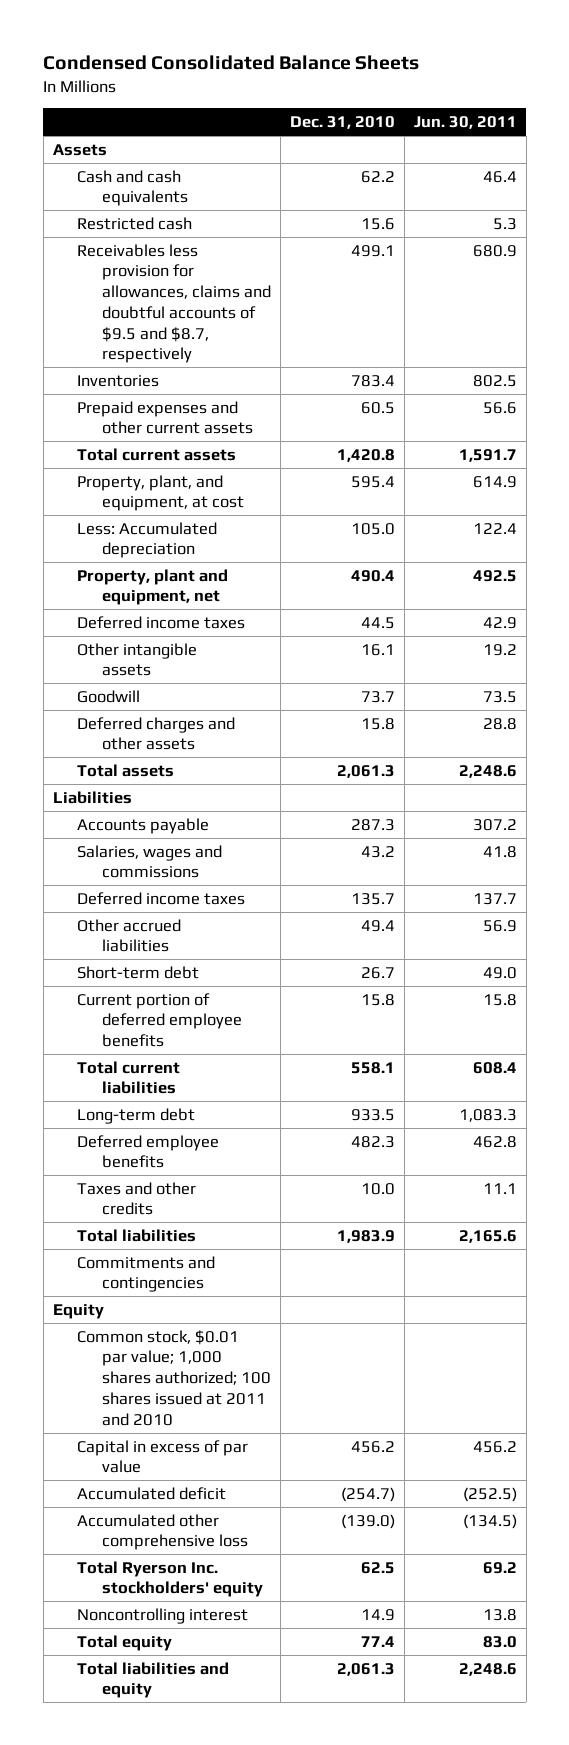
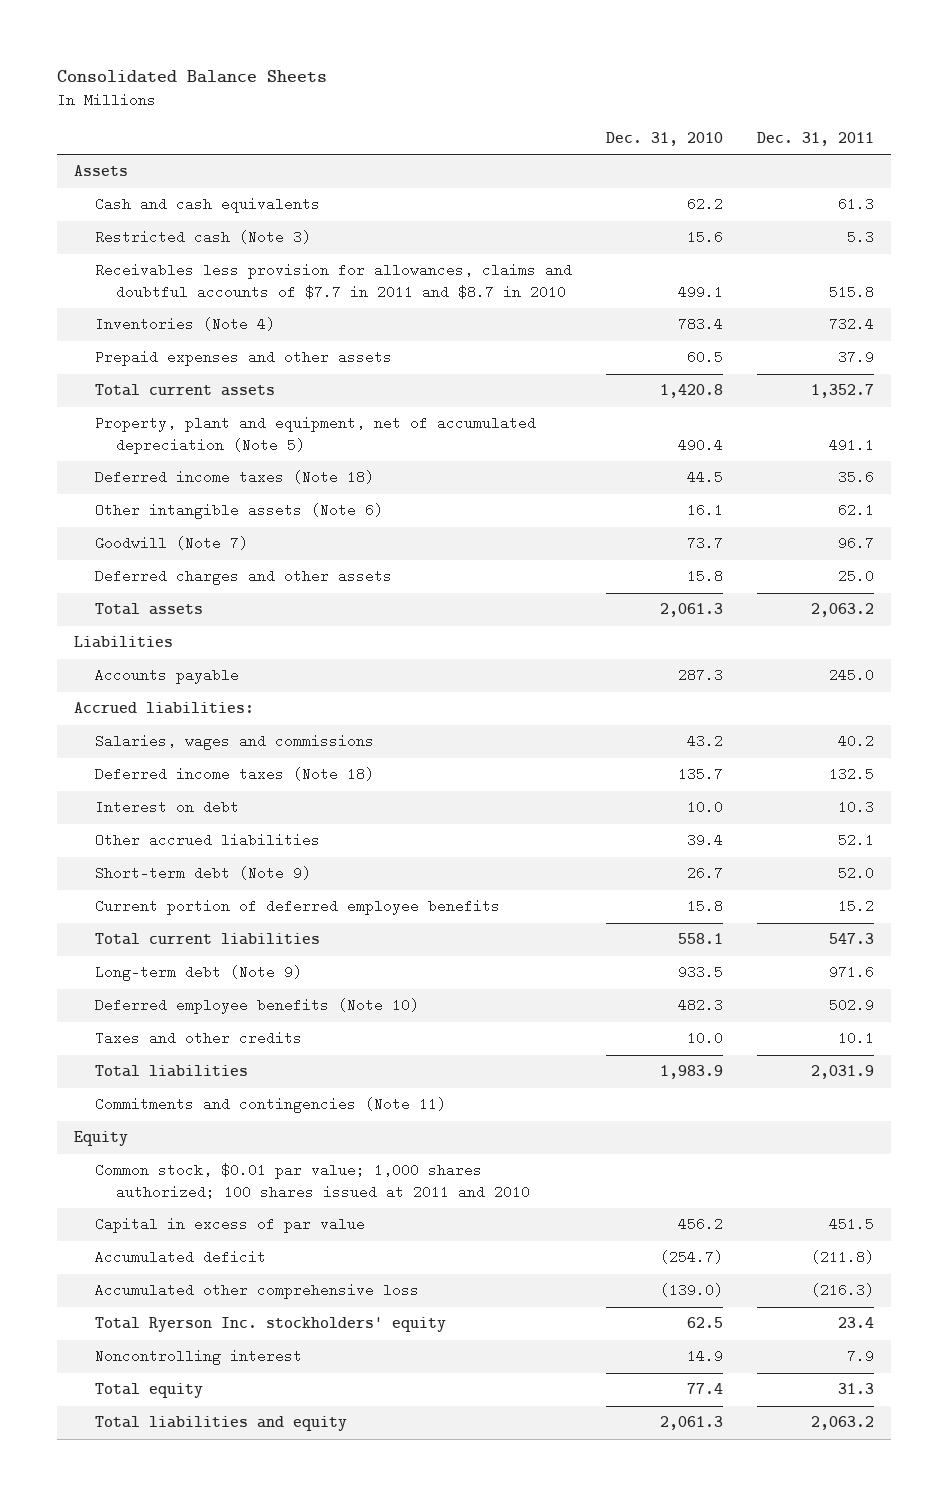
- Condensed Consolidated Balance Sheets
+ Consolidated Balance Sheets
- | Dec. 31, 2010 | Jun. 30, 2011
+ | Dec. 31, 2010 | Dec. 31, 2011
- Restricted cash | 15.6 | 5.3
- Receivables less provision for allowances, claims and doubtful accounts of $9.5 and $8.7, respectively | 499.1 | 680.9
- Inventories | 783.4 | 802.5
- Prepaid expenses and other current assets | 60.5 | 56.6
+ Restricted cash (Note 3) | 15.6 | 5.3
+ Receivables less provision for allowances, claims and doubtful accounts of $7.7 in 2011 and $8.7 in 2010 | 499.1 | 515.8
+ Inventories (Note 4) | 783.4 | 732.4
+ Prepaid expenses and other assets | 60.5 | 37.9
- Property, plant, and equipment, at cost | 595.4 | 614.9
- Less: Accumulated depreciation | 105.0 | 122.4
- Property, plant and equipment, net | 490.4 | 492.5
- Deferred income taxes | 44.5 | 42.9
- Other intangible assets | 16.1 | 19.2
- Goodwill | 73.7 | 73.5
+ Property, plant and equipment, net of accumulated depreciation (Note 5) | 490.4 | 491.1
+ Deferred income taxes (Note 18) | 44.5 | 35.6
+ Other intangible assets (Note 6) | 16.1 | 62.1
+ Goodwill (Note 7) | 73.7 | 96.7
+ Accrued liabilities:
- Deferred income taxes | 135.7 | 137.7
- Other accrued liabilities | 49.4 | 56.9
- Short-term debt | 26.7 | 49.0
+ Deferred income taxes (Note 18) | 135.7 | 132.5
+ Interest on debt | 10.0 | 10.3
+ Other accrued liabilities | 39.4 | 52.1
+ Short-term debt (Note 9) | 26.7 | 52.0
- Long-term debt | 933.5 | 1,083.3
- Deferred employee benefits | 482.3 | 462.8
+ Long-term debt (Note 9) | 933.5 | 971.6
+ Deferred employee benefits (Note 10) | 482.3 | 502.9
- Commitments and contingencies
+ Commitments and contingencies (Note 11)

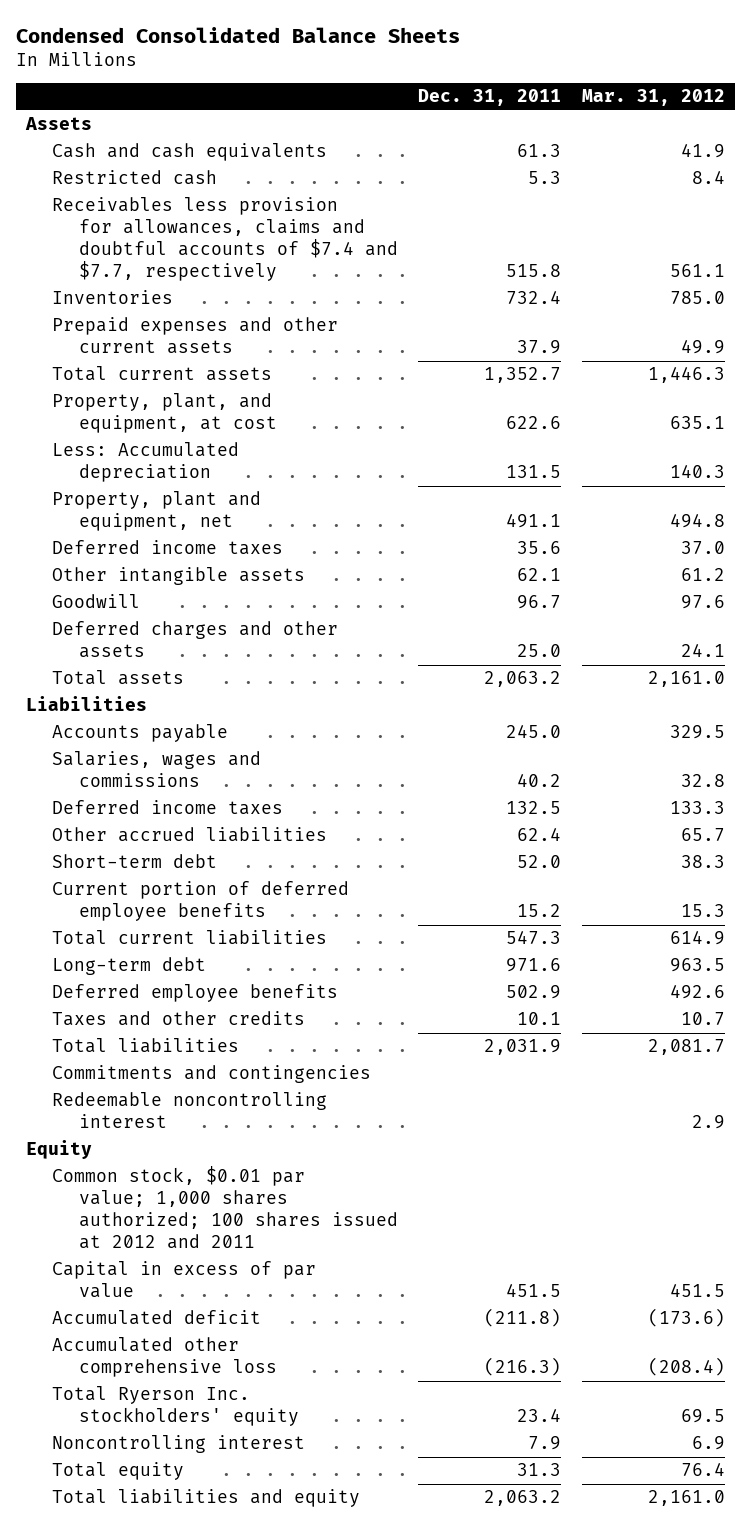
- Consolidated Balance Sheets
+ Condensed Consolidated Balance Sheets
- | Dec. 31, 2010 | Dec. 31, 2011
+ | Dec. 31, 2011 | Mar. 31, 2012
- Restricted cash (Note 3) | 15.6 | 5.3
- Receivables less provision for allowances, claims and doubtful accounts of $7.7 in 2011 and $8.7 in 2010 | 499.1 | 515.8
- Inventories (Note 4) | 783.4 | 732.4
- Prepaid expenses and other assets | 60.5 | 37.9
+ Restricted cash | 5.3 | 8.4
+ Receivables less provision for allowances, claims and doubtful accounts of $7.4 and $7.7, respectively | 515.8 | 561.1
+ Inventories | 732.4 | 785.0
+ Prepaid expenses and other current assets | 37.9 | 49.9
- Property, plant and equipment, net of accumulated depreciation (Note 5) | 490.4 | 491.1
- Deferred income taxes (Note 18) | 44.5 | 35.6
- Other intangible assets (Note 6) | 16.1 | 62.1
- Goodwill (Note 7) | 73.7 | 96.7
+ Property, plant, and equipment, at cost | 622.6 | 635.1
+ Less: Accumulated depreciation | 131.5 | 140.3
+ Property, plant and equipment, net | 491.1 | 494.8
+ Deferred income taxes | 35.6 | 37.0
+ Other intangible assets | 62.1 | 61.2
+ Goodwill | 96.7 | 97.6
- Accrued liabilities:
- Deferred income taxes (Note 18) | 135.7 | 132.5
- Interest on debt | 10.0 | 10.3
- Other accrued liabilities | 39.4 | 52.1
- Short-term debt (Note 9) | 26.7 | 52.0
+ Deferred income taxes | 132.5 | 133.3
+ Other accrued liabilities | 62.4 | 65.7
+ Short-term debt | 52.0 | 38.3
- Long-term debt (Note 9) | 933.5 | 971.6
- Deferred employee benefits (Note 10) | 482.3 | 502.9
+ Long-term debt | 971.6 | 963.5
+ Deferred employee benefits | 502.9 | 492.6
- Commitments and contingencies (Note 11)
+ Commitments and contingencies
+ Redeemable noncontrolling interest | | 2.9
- Common stock, $0.01 par value; 1,000 shares authorized; 100 shares issued at 2011 and 2010
+ Common stock, $0.01 par value; 1,000 shares authorized; 100 shares issued at 2012 and 2011

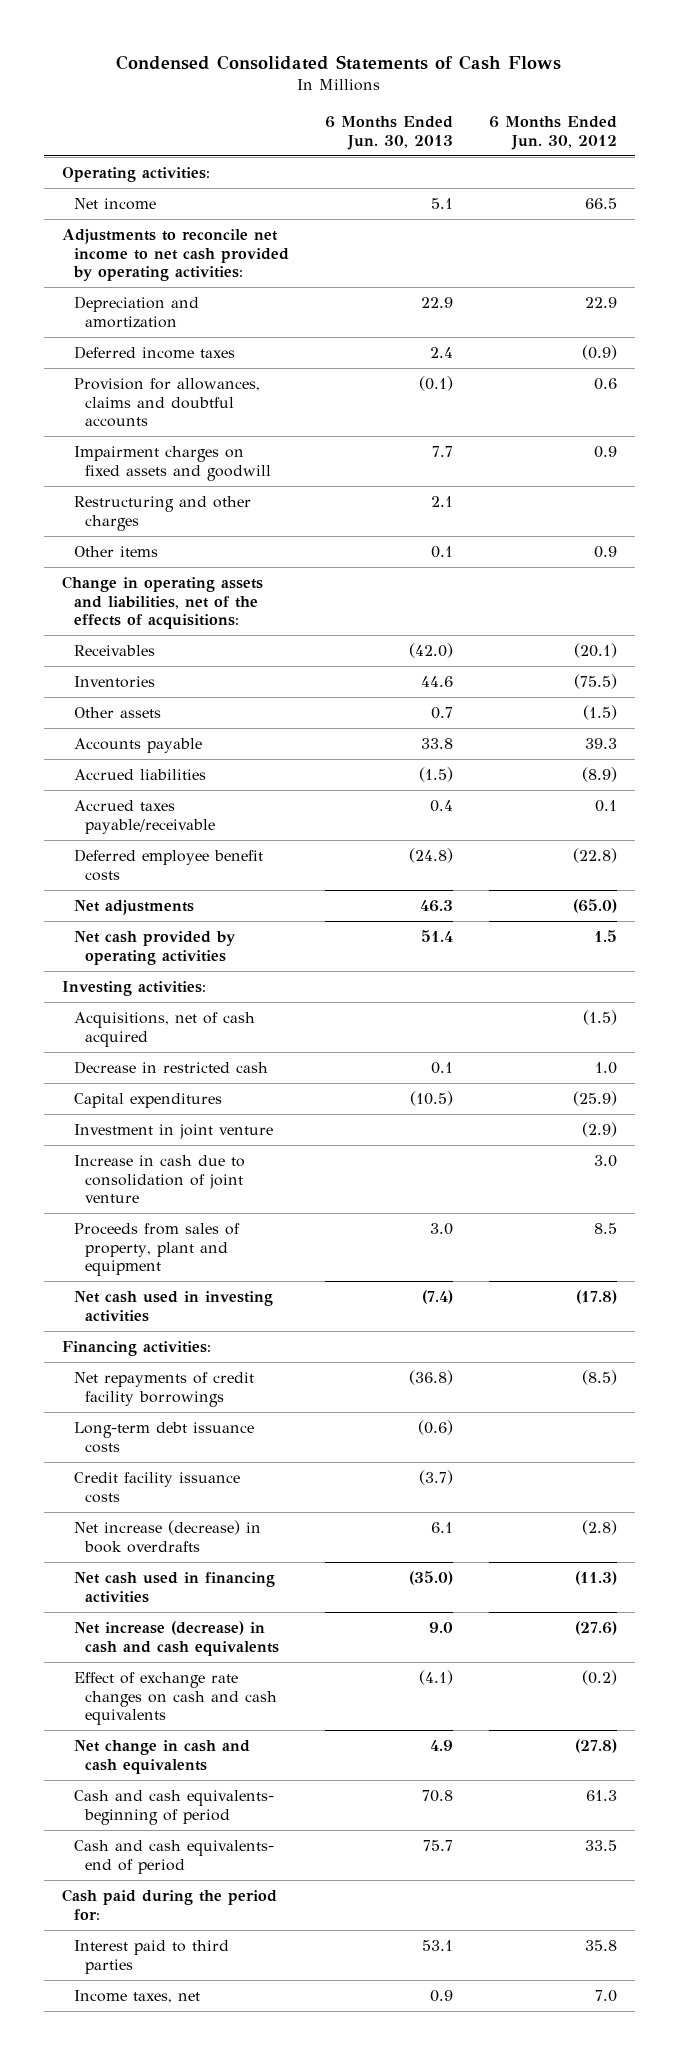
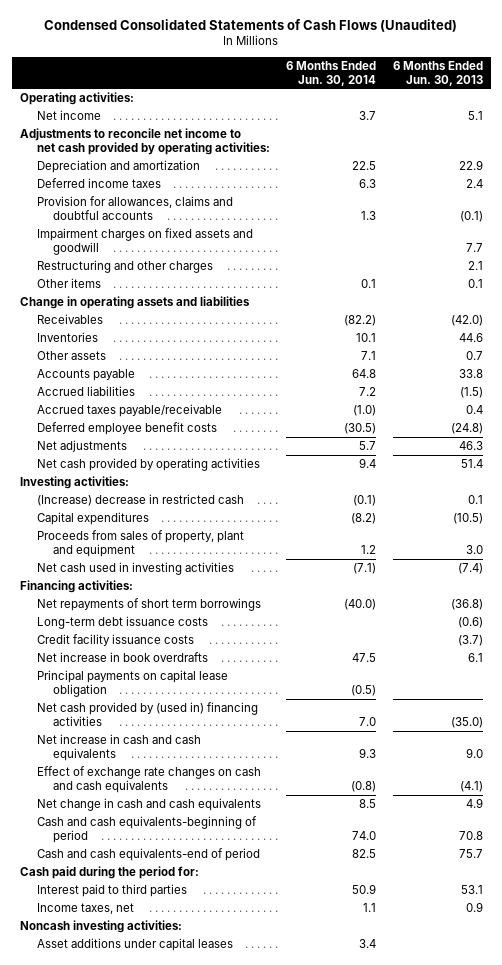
- Condensed Consolidated Statements of Cash Flows
+ Condensed Consolidated Statements of Cash Flows (Unaudited)
- | 6 Months Ended Jun. 30, 2013 | 6 Months Ended Jun. 30, 2012
+ | 6 Months Ended Jun. 30, 2014 | 6 Months Ended Jun. 30, 2013
- Change in operating assets and liabilities, net of the effects of acquisitions:
+ Change in operating assets and liabilities
- Acquisitions, net of cash acquired | | (1.5)
- Decrease in restricted cash | 0.1 | 1.0
+ (Increase) decrease in restricted cash | (0.1) | 0.1
- Investment in joint venture | | (2.9)
- Increase in cash due to consolidation of joint venture | | 3.0
- Net repayments of credit facility borrowings | (36.8) | (8.5)
+ Net repayments of short term borrowings | (40.0) | (36.8)
- Net increase (decrease) in book overdrafts | 6.1 | (2.8)
- Net cash used in financing activities | (35.0) | (11.3)
- Net increase (decrease) in cash and cash equivalents | 9.0 | (27.6)
+ Net increase in book overdrafts | 47.5 | 6.1
+ Principal payments on capital lease obligation | (0.5) |
+ Net cash provided by (used in) financing activities | 7.0 | (35.0)
+ Net increase in cash and cash equivalents | 9.3 | 9.0
- Cash and cash equivalents- beginning of period | 70.8 | 61.3
- Cash and cash equivalents- end of period | 75.7 | 33.5
+ Cash and cash equivalents-beginning of period | 74.0 | 70.8
+ Cash and cash equivalents-end of period | 82.5 | 75.7
+ Noncash investing activities:
+ Asset additions under capital leases | 3.4 |

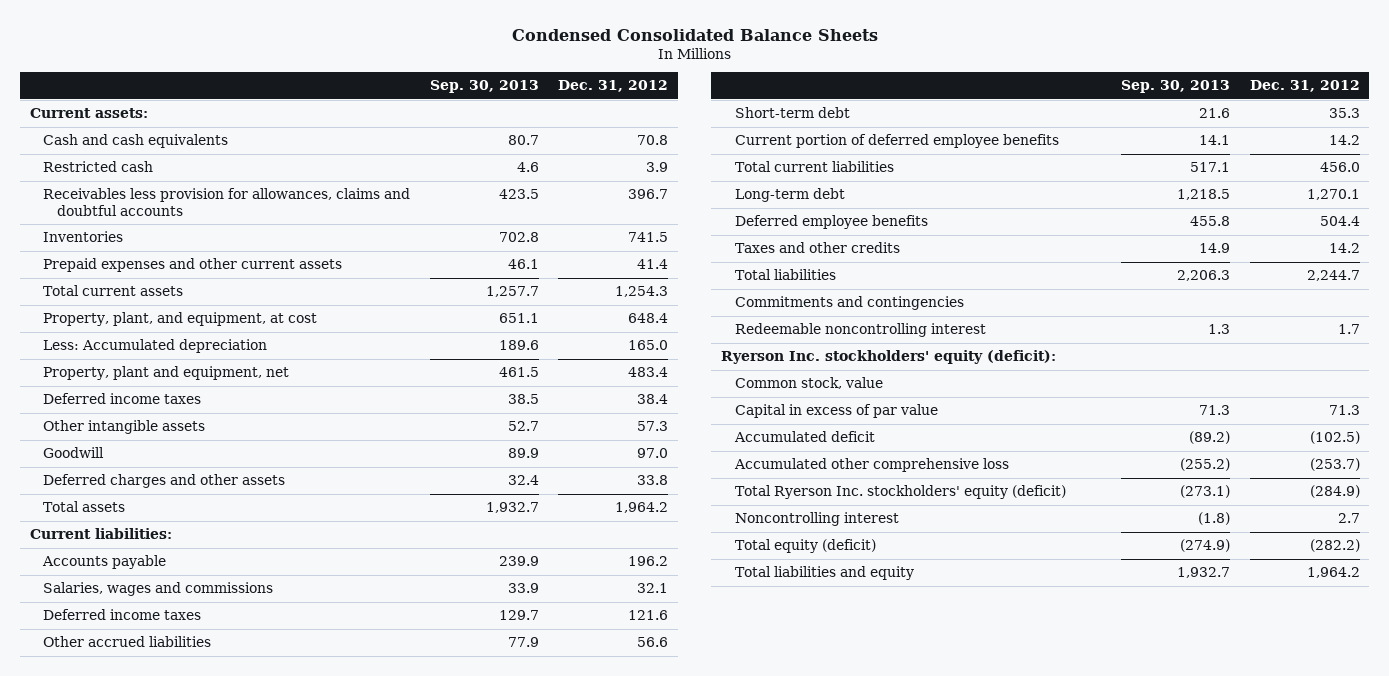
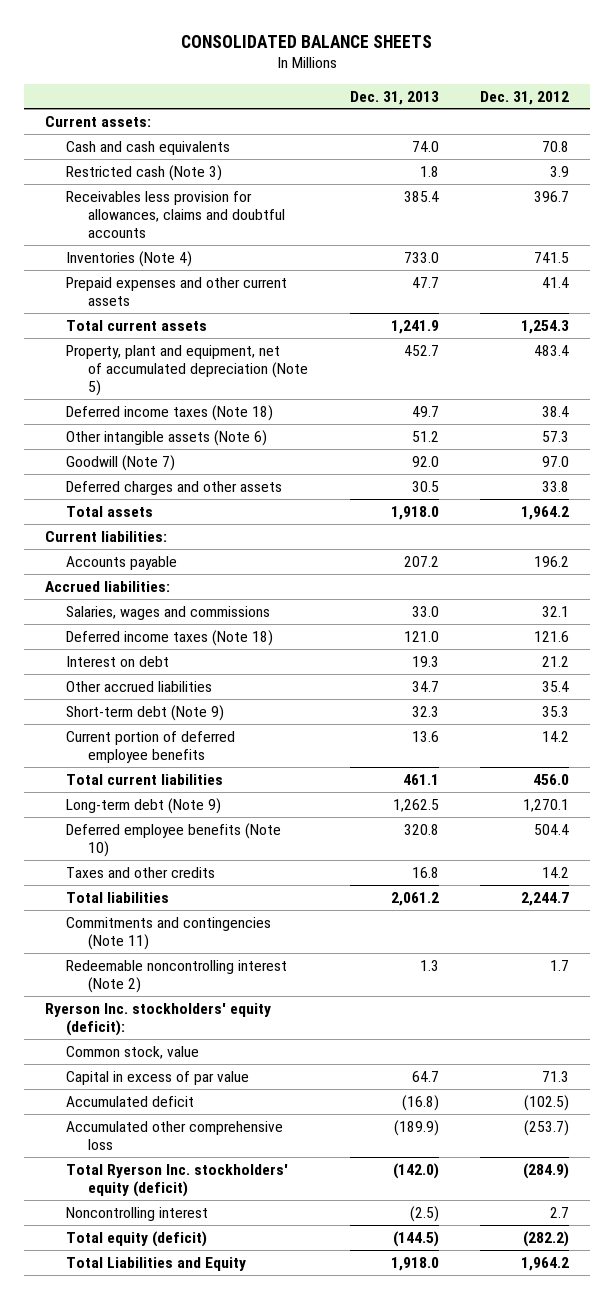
- Condensed Consolidated Balance Sheets
+ CONSOLIDATED BALANCE SHEETS
- | Sep. 30, 2013 | Dec. 31, 2012
+ | Dec. 31, 2013 | Dec. 31, 2012
- Restricted cash | 4.6 | 3.9
+ Restricted cash (Note 3) | 1.8 | 3.9
- Inventories | 702.8 | 741.5
+ Inventories (Note 4) | 733.0 | 741.5
- Property, plant, and equipment, at cost | 651.1 | 648.4
- Less: Accumulated depreciation | 189.6 | 165.0
- Property, plant and equipment, net | 461.5 | 483.4
- Deferred income taxes | 38.5 | 38.4
- Other intangible assets | 52.7 | 57.3
- Goodwill | 89.9 | 97.0
+ Property, plant and equipment, net of accumulated depreciation (Note 5) | 452.7 | 483.4
+ Deferred income taxes (Note 18) | 49.7 | 38.4
+ Other intangible assets (Note 6) | 51.2 | 57.3
+ Goodwill (Note 7) | 92.0 | 97.0
+ Accrued liabilities:
- Deferred income taxes | 129.7 | 121.6
- Other accrued liabilities | 77.9 | 56.6
- Short-term debt | 21.6 | 35.3
+ Deferred income taxes (Note 18) | 121.0 | 121.6
+ Interest on debt | 19.3 | 21.2
+ Other accrued liabilities | 34.7 | 35.4
+ Short-term debt (Note 9) | 32.3 | 35.3
- Long-term debt | 1,218.5 | 1,270.1
- Deferred employee benefits | 455.8 | 504.4
+ Long-term debt (Note 9) | 1,262.5 | 1,270.1
+ Deferred employee benefits (Note 10) | 320.8 | 504.4
- Commitments and contingencies
- Redeemable noncontrolling interest | 1.3 | 1.7
+ Commitments and contingencies (Note 11)
+ Redeemable noncontrolling interest (Note 2) | 1.3 | 1.7
- Total liabilities and equity | 1,932.7 | 1,964.2
+ Total Liabilities and Equity | 1,918.0 | 1,964.2

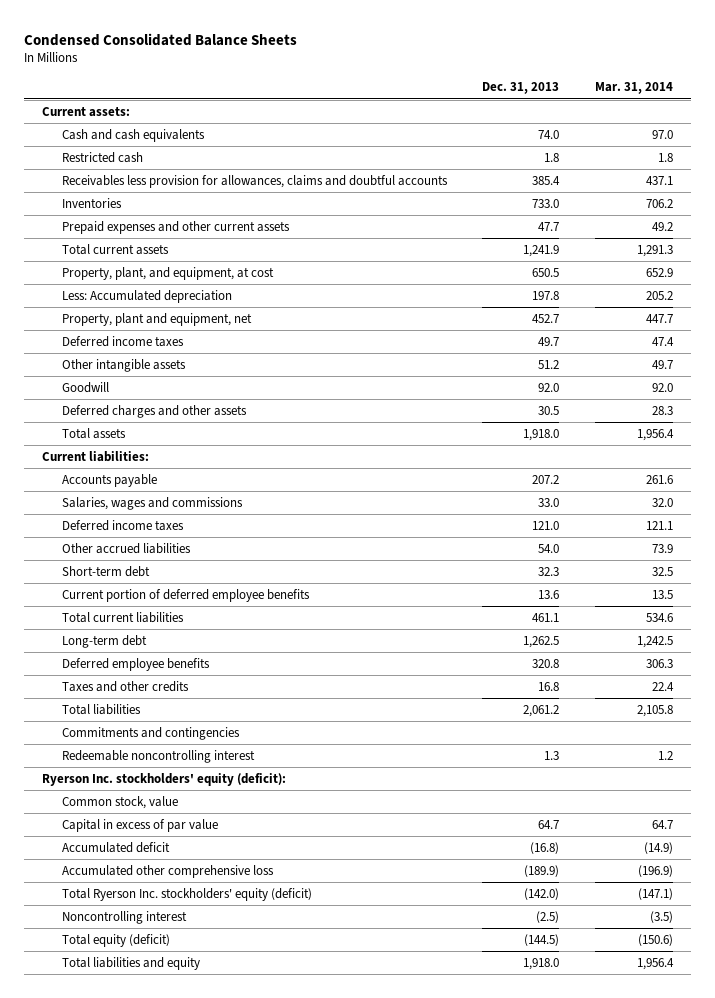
- CONSOLIDATED BALANCE SHEETS
+ Condensed Consolidated Balance Sheets
- | Dec. 31, 2013 | Dec. 31, 2012
+ | Dec. 31, 2013 | Mar. 31, 2014
- Restricted cash (Note 3) | 1.8 | 3.9
+ Restricted cash | 1.8 | 1.8
- Inventories (Note 4) | 733.0 | 741.5
+ Inventories | 733.0 | 706.2
- Property, plant and equipment, net of accumulated depreciation (Note 5) | 452.7 | 483.4
- Deferred income taxes (Note 18) | 49.7 | 38.4
- Other intangible assets (Note 6) | 51.2 | 57.3
- Goodwill (Note 7) | 92.0 | 97.0
+ Property, plant, and equipment, at cost | 650.5 | 652.9
+ Less: Accumulated depreciation | 197.8 | 205.2
+ Property, plant and equipment, net | 452.7 | 447.7
+ Deferred income taxes | 49.7 | 47.4
+ Other intangible assets | 51.2 | 49.7
+ Goodwill | 92.0 | 92.0
- Accrued liabilities:
- Deferred income taxes (Note 18) | 121.0 | 121.6
- Interest on debt | 19.3 | 21.2
- Other accrued liabilities | 34.7 | 35.4
- Short-term debt (Note 9) | 32.3 | 35.3
+ Deferred income taxes | 121.0 | 121.1
+ Other accrued liabilities | 54.0 | 73.9
+ Short-term debt | 32.3 | 32.5
- Long-term debt (Note 9) | 1,262.5 | 1,270.1
- Deferred employee benefits (Note 10) | 320.8 | 504.4
+ Long-term debt | 1,262.5 | 1,242.5
+ Deferred employee benefits | 320.8 | 306.3
- Commitments and contingencies (Note 11)
- Redeemable noncontrolling interest (Note 2) | 1.3 | 1.7
+ Commitments and contingencies
+ Redeemable noncontrolling interest | 1.3 | 1.2
- Total Liabilities and Equity | 1,918.0 | 1,964.2
+ Total liabilities and equity | 1,918.0 | 1,956.4

